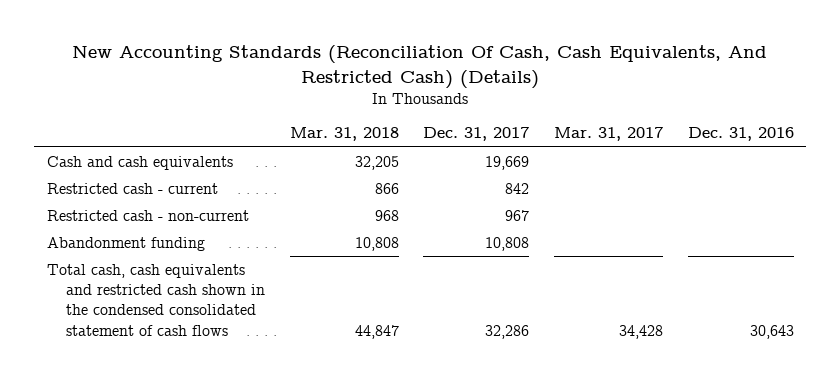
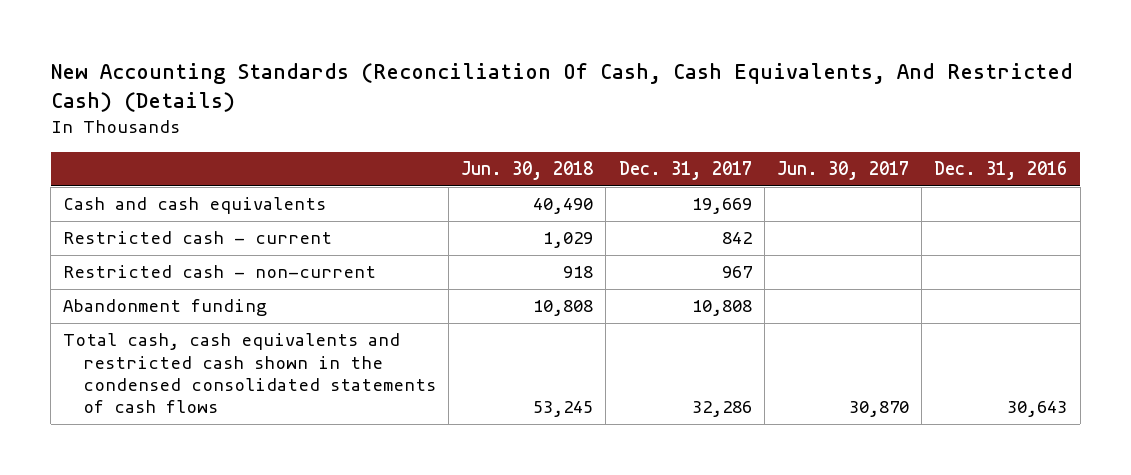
- | Mar. 31, 2018 | Dec. 31, 2017 | Mar. 31, 2017 | Dec. 31, 2016
+ | Jun. 30, 2018 | Dec. 31, 2017 | Jun. 30, 2017 | Dec. 31, 2016
- Total cash, cash equivalents and restricted cash shown in the condensed consolidated statement of cash flows | 44,847 | 32,286 | 34,428 | 30,643
+ Total cash, cash equivalents and restricted cash shown in the condensed consolidated statements of cash flows | 53,245 | 32,286 | 30,870 | 30,643

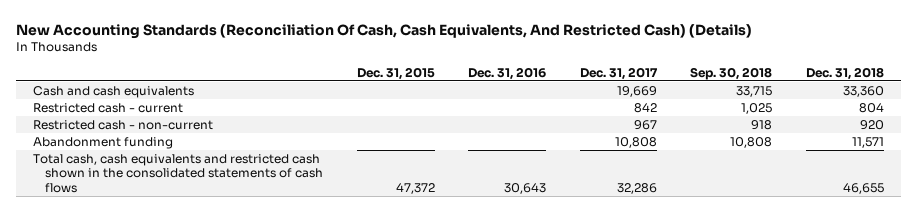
- | Jun. 30, 2018 | Dec. 31, 2017 | Jun. 30, 2017 | Dec. 31, 2016
+ | Dec. 31, 2015 | Dec. 31, 2016 | Dec. 31, 2017 | Sep. 30, 2018 | Dec. 31, 2018
- Total cash, cash equivalents and restricted cash shown in the condensed consolidated statements of cash flows | 53,245 | 32,286 | 30,870 | 30,643
+ Total cash, cash equivalents and restricted cash shown in the consolidated statements of cash flows | 47,372 | 30,643 | 32,286 | | 46,655

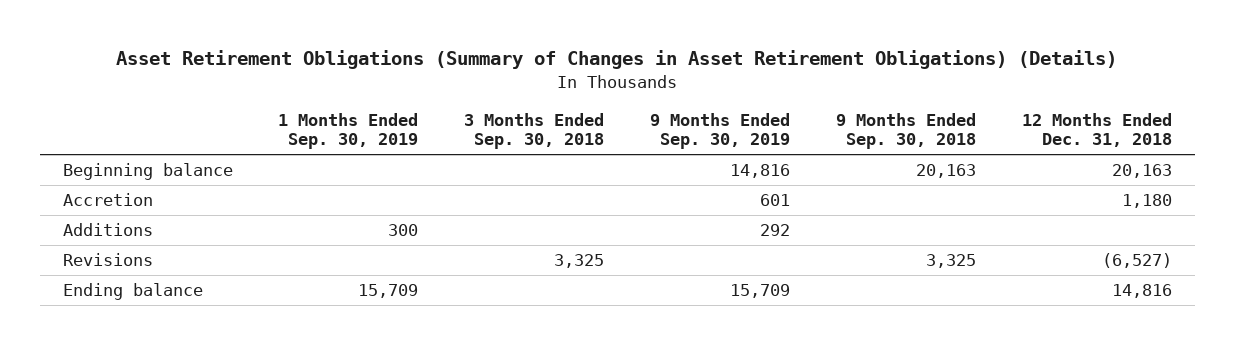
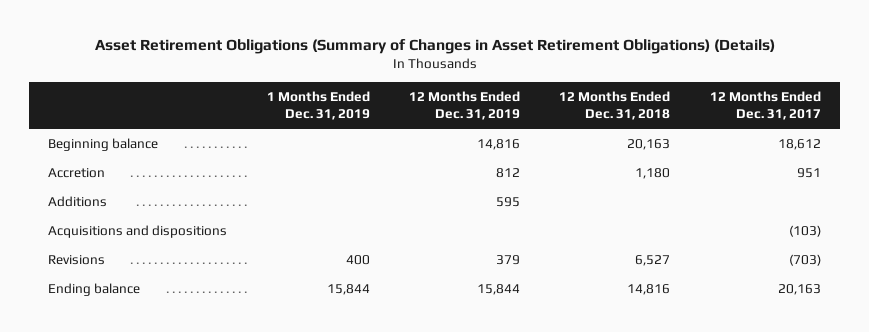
- | 1 Months Ended Sep. 30, 2019 | 3 Months Ended Sep. 30, 2018 | 9 Months Ended Sep. 30, 2019 | 9 Months Ended Sep. 30, 2018 | 12 Months Ended Dec. 31, 2018
+ | 1 Months Ended Dec. 31, 2019 | 12 Months Ended Dec. 31, 2019 | 12 Months Ended Dec. 31, 2018 | 12 Months Ended Dec. 31, 2017
- Revisions | | 3,325 | | 3,325 | (6,527)
+ Acquisitions and dispositions | | | | (103)
+ Revisions | 400 | 379 | 6,527 | (703)

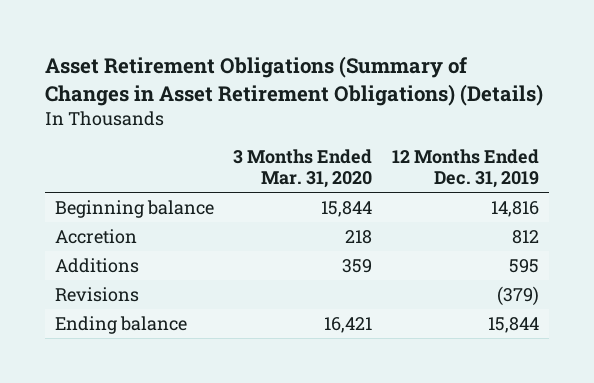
- | 1 Months Ended Dec. 31, 2019 | 12 Months Ended Dec. 31, 2019 | 12 Months Ended Dec. 31, 2018 | 12 Months Ended Dec. 31, 2017
+ | 3 Months Ended Mar. 31, 2020 | 12 Months Ended Dec. 31, 2019
- Acquisitions and dispositions | | | | (103)
- Revisions | 400 | 379 | 6,527 | (703)
+ Revisions | | (379)

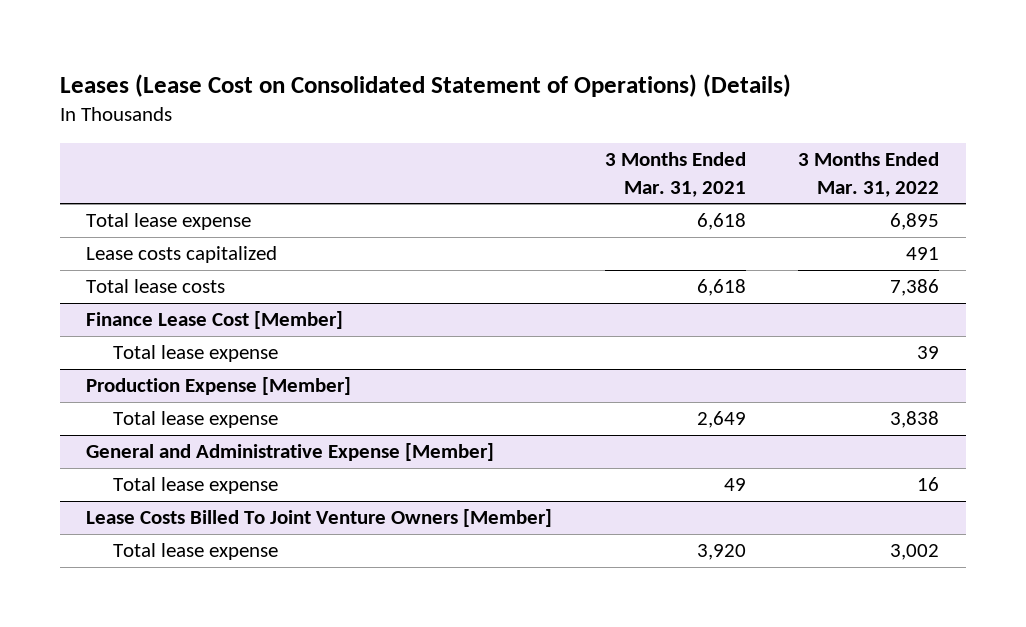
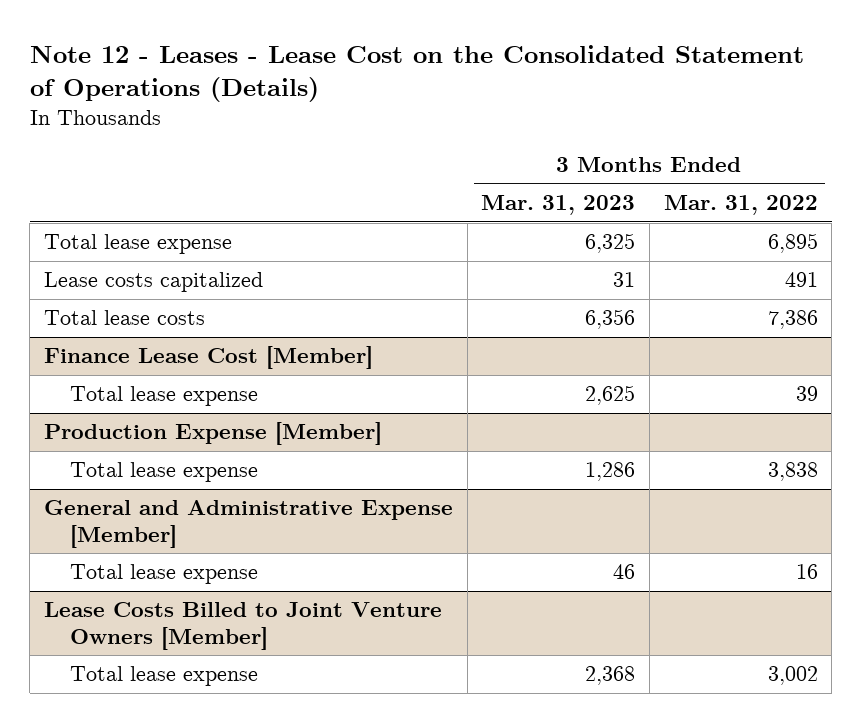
- Leases (Lease Cost on Consolidated Statement of Operations) (Details)
+ Note 12 - Leases - Lease Cost on the Consolidated Statement of Operations (Details)
- | 3 Months Ended Mar. 31, 2021 | 3 Months Ended Mar. 31, 2022
+ | 3 Months Ended Mar. 31, 2023 | 3 Months Ended Mar. 31, 2022
- Lease Costs Billed To Joint Venture Owners [Member]
+ Lease Costs Billed to Joint Venture Owners [Member]

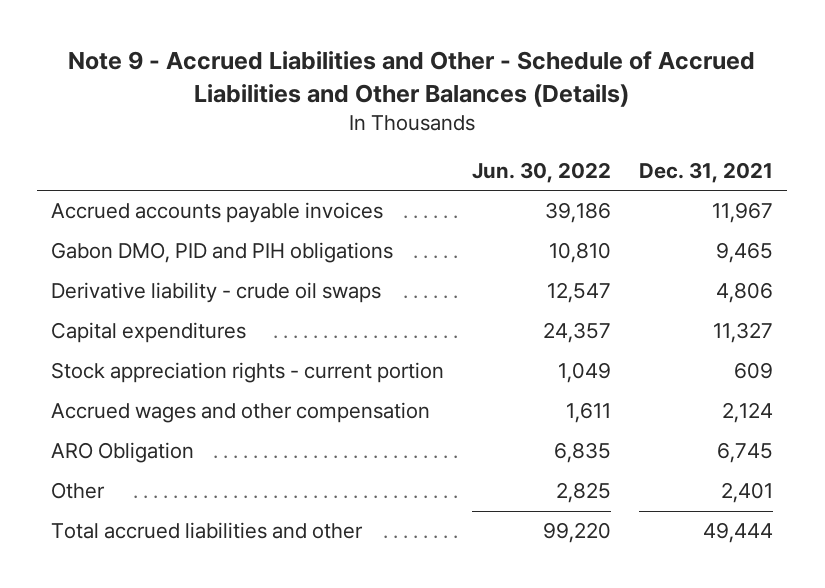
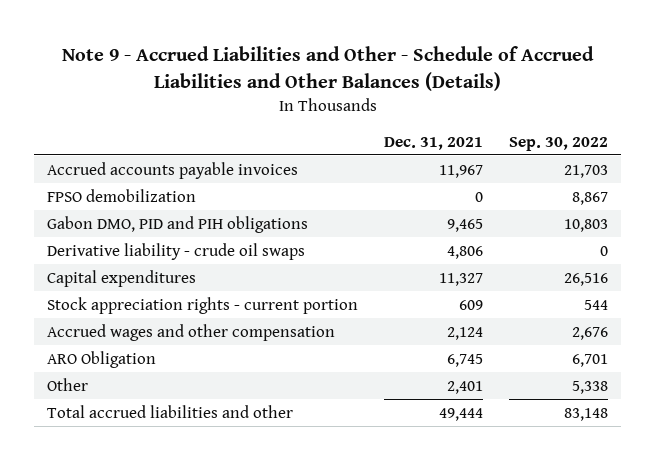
- | Jun. 30, 2022 | Dec. 31, 2021
+ | Dec. 31, 2021 | Sep. 30, 2022
+ FPSO demobilization | 0 | 8,867

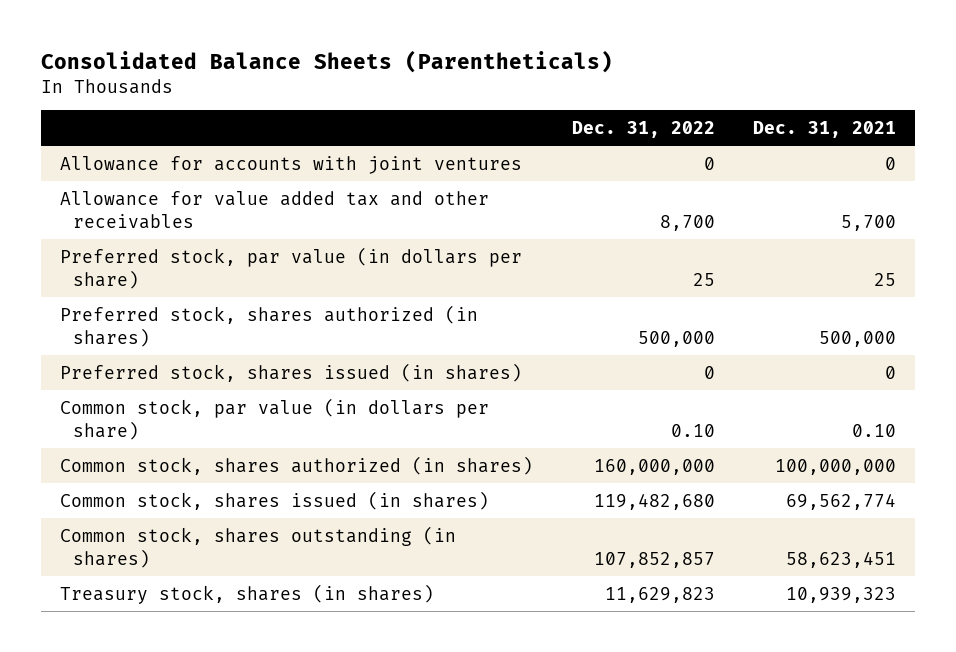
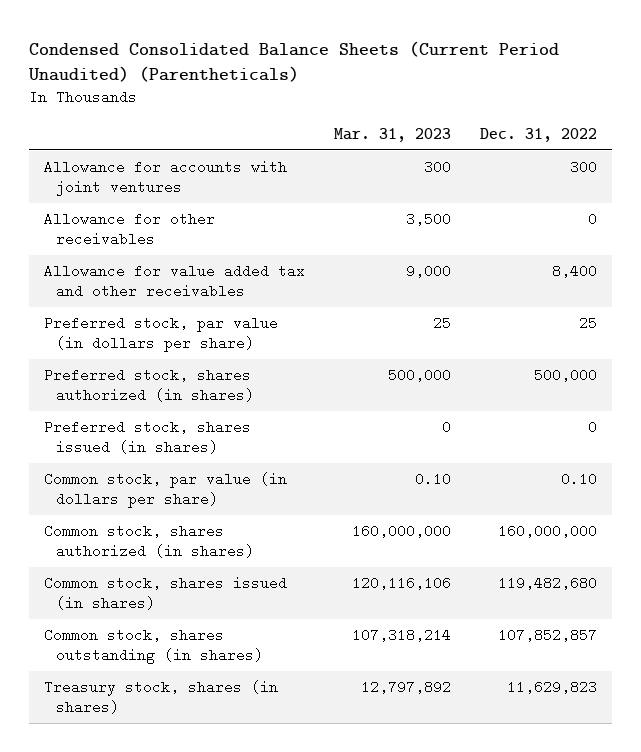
- Consolidated Balance Sheets (Parentheticals)
+ Condensed Consolidated Balance Sheets (Current Period Unaudited) (Parentheticals)
- | Dec. 31, 2022 | Dec. 31, 2021
+ | Mar. 31, 2023 | Dec. 31, 2022
- Allowance for accounts with joint ventures | 0 | 0
- Allowance for value added tax and other receivables | 8,700 | 5,700
+ Allowance for accounts with joint ventures | 300 | 300
+ Allowance for other receivables | 3,500 | 0
+ Allowance for value added tax and other receivables | 9,000 | 8,400

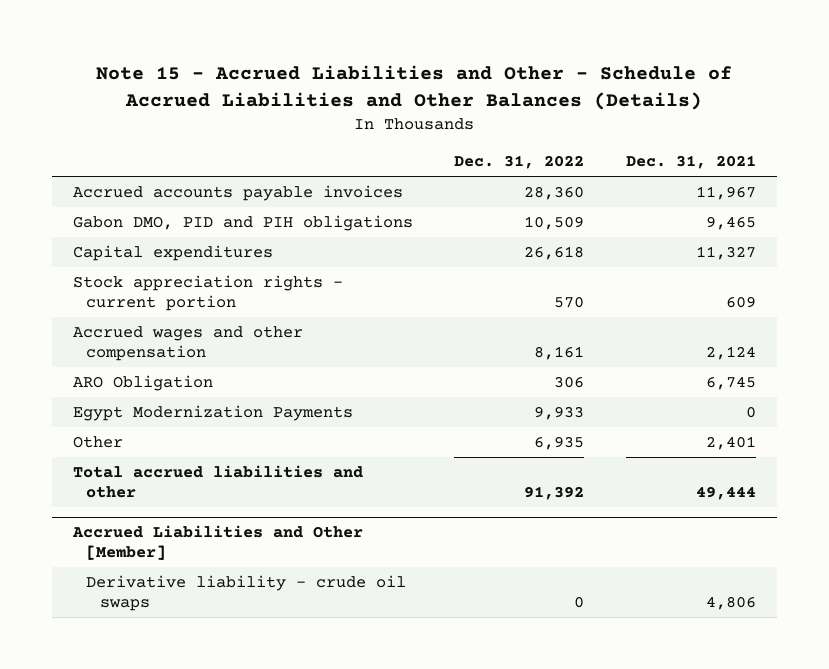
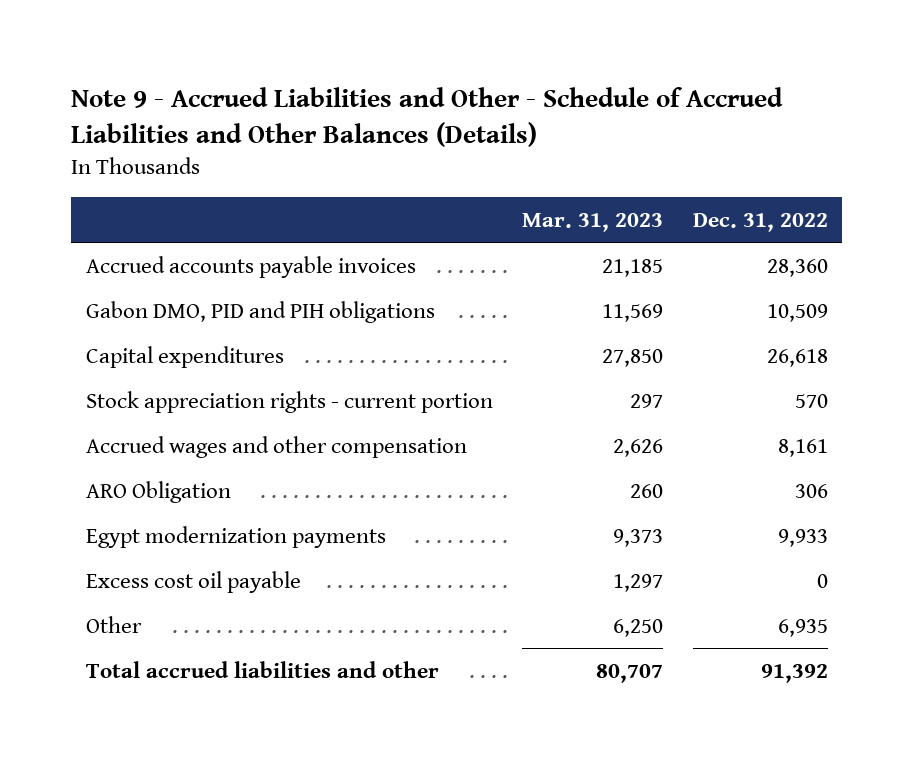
- Note 15 - Accrued Liabilities and Other - Schedule of Accrued Liabilities and Other Balances (Details)
+ Note 9 - Accrued Liabilities and Other - Schedule of Accrued Liabilities and Other Balances (Details)
- | Dec. 31, 2022 | Dec. 31, 2021
+ | Mar. 31, 2023 | Dec. 31, 2022
- Egypt Modernization Payments | 9,933 | 0
+ Egypt modernization payments | 9,373 | 9,933
+ Excess cost oil payable | 1,297 | 0
- Accrued Liabilities and Other [Member]
- Derivative liability - crude oil swaps | 0 | 4,806

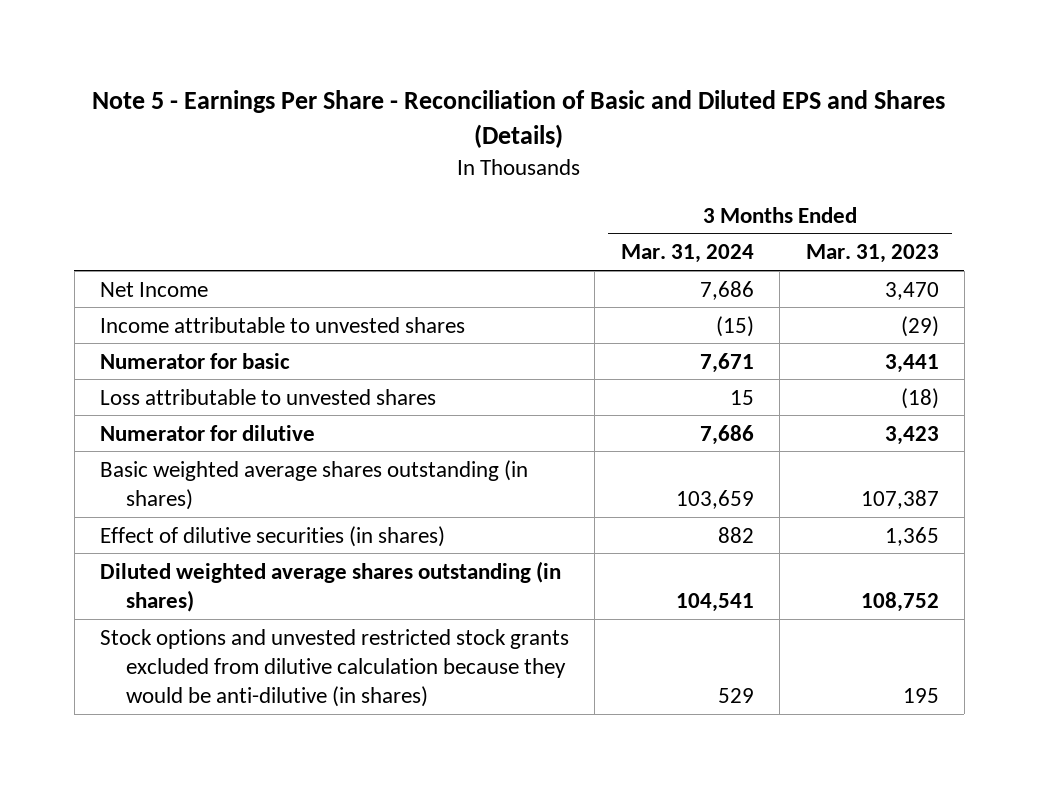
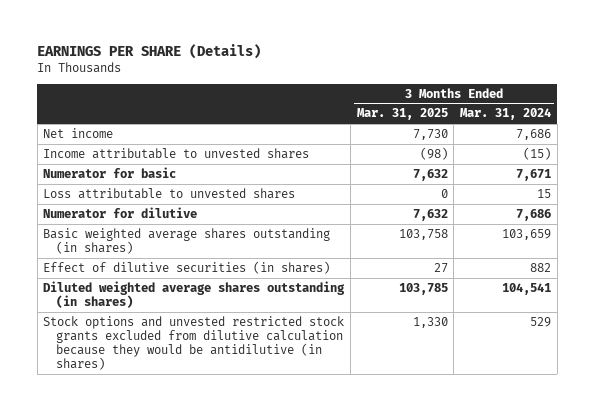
- Note 5 - Earnings Per Share - Reconciliation of Basic and Diluted EPS and Shares (Details)
+ EARNINGS PER SHARE (Details)
- | 3 Months Ended Mar. 31, 2024 | 3 Months Ended Mar. 31, 2023
+ | 3 Months Ended Mar. 31, 2025 | 3 Months Ended Mar. 31, 2024
- Net Income | 7,686 | 3,470
+ Net income | 7,730 | 7,686
- Stock options and unvested restricted stock grants excluded from dilutive calculation because they would be anti-dilutive (in shares) | 529 | 195
+ Stock options and unvested restricted stock grants excluded from dilutive calculation because they would be antidilutive (in shares) | 1,330 | 529

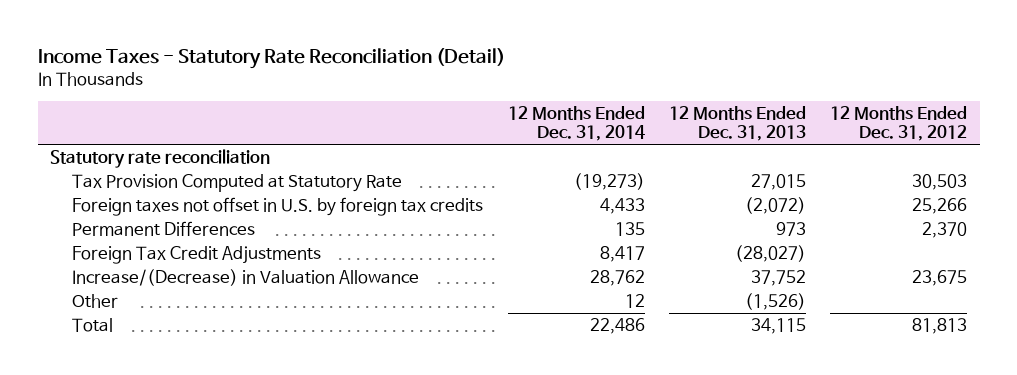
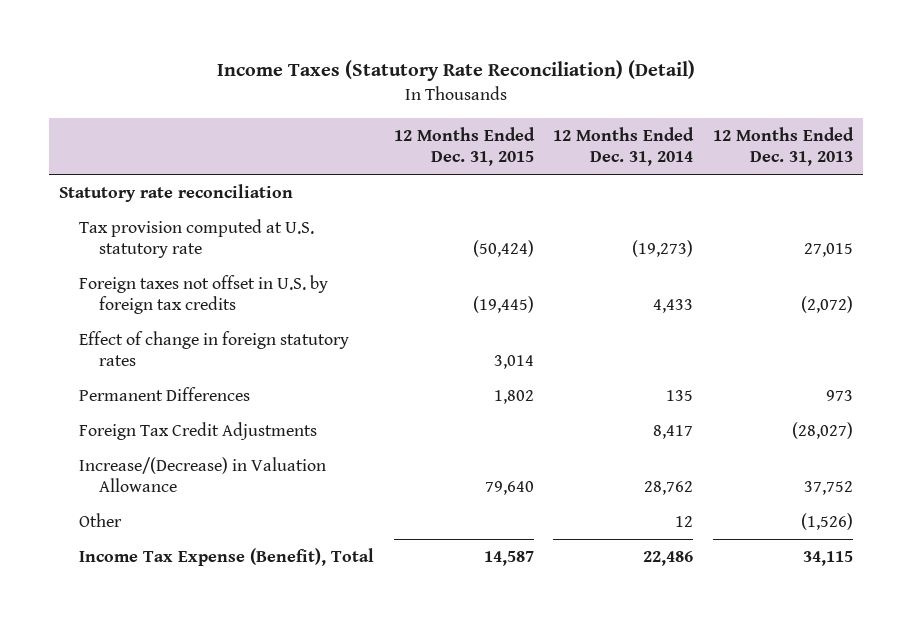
- Income Taxes - Statutory Rate Reconciliation (Detail)
+ Income Taxes (Statutory Rate Reconciliation) (Detail)
- | 12 Months Ended Dec. 31, 2014 | 12 Months Ended Dec. 31, 2013 | 12 Months Ended Dec. 31, 2012
+ | 12 Months Ended Dec. 31, 2015 | 12 Months Ended Dec. 31, 2014 | 12 Months Ended Dec. 31, 2013
- Tax Provision Computed at Statutory Rate | (19,273) | 27,015 | 30,503
+ Tax provision computed at U.S. statutory rate | (50,424) | (19,273) | 27,015
+ Effect of change in foreign statutory rates | 3,014 | |
- Total | 22,486 | 34,115 | 81,813
+ Income Tax Expense (Benefit), Total | 14,587 | 22,486 | 34,115

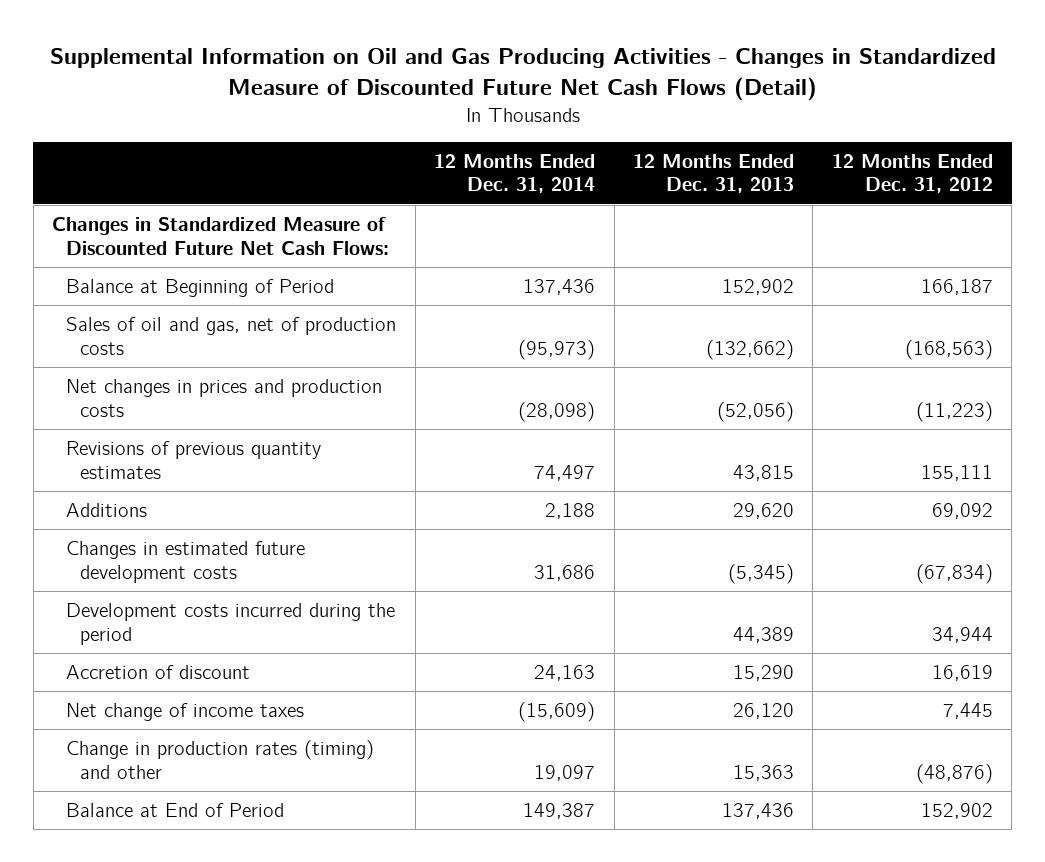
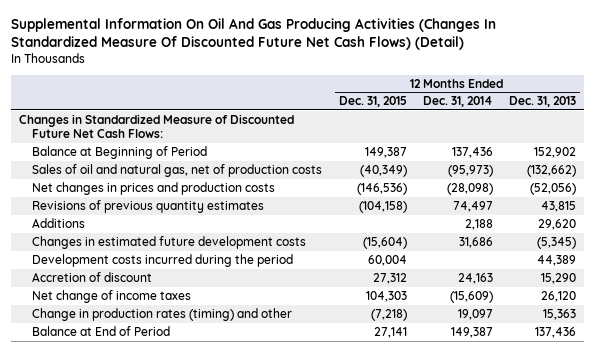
- Supplemental Information on Oil and Gas Producing Activities - Changes in Standardized Measure of Discounted Future Net Cash Flows (Detail)
+ Supplemental Information On Oil And Gas Producing Activities (Changes In Standardized Measure Of Discounted Future Net Cash Flows) (Detail)
- | 12 Months Ended Dec. 31, 2014 | 12 Months Ended Dec. 31, 2013 | 12 Months Ended Dec. 31, 2012
+ | 12 Months Ended Dec. 31, 2015 | 12 Months Ended Dec. 31, 2014 | 12 Months Ended Dec. 31, 2013
- Sales of oil and gas, net of production costs | (95,973) | (132,662) | (168,563)
+ Sales of oil and natural gas, net of production costs | (40,349) | (95,973) | (132,662)

